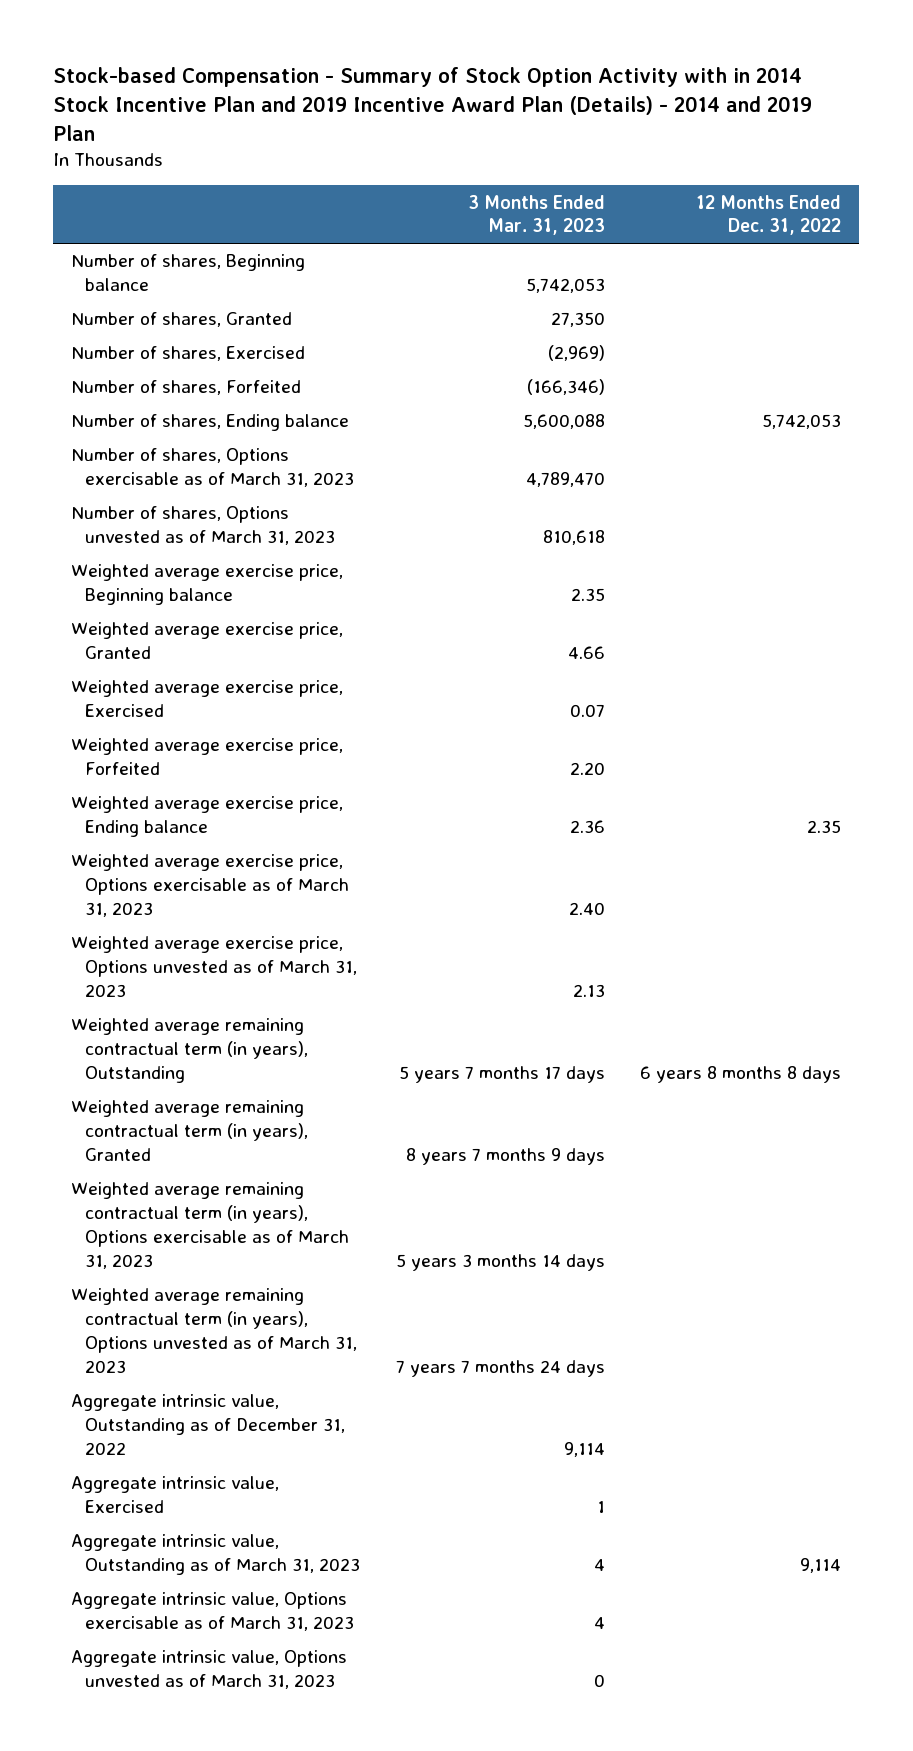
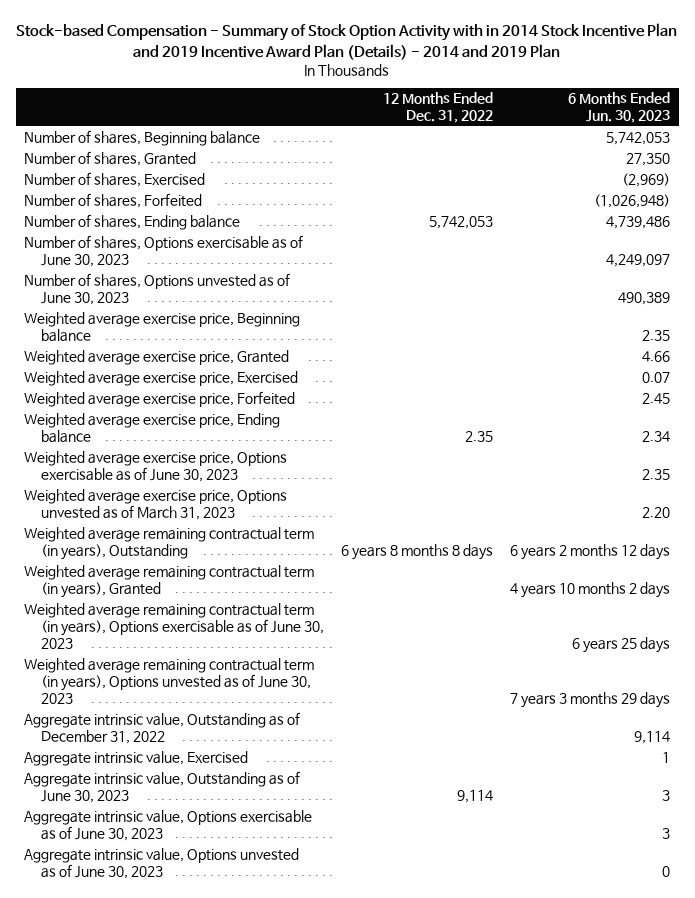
- | 3 Months Ended Mar. 31, 2023 | 12 Months Ended Dec. 31, 2022
+ | 12 Months Ended Dec. 31, 2022 | 6 Months Ended Jun. 30, 2023
- Number of shares, Options exercisable as of March 31, 2023 | 4,789,470 |
- Number of shares, Options unvested as of March 31, 2023 | 810,618 |
+ Number of shares, Options exercisable as of June 30, 2023 | | 4,249,097
+ Number of shares, Options unvested as of June 30, 2023 | | 490,389
- Weighted average exercise price, Options exercisable as of March 31, 2023 | 2.40 |
+ Weighted average exercise price, Options exercisable as of June 30, 2023 | | 2.35
- Weighted average remaining contractual term (in years), Options exercisable as of March 31, 2023 | 5 years 3 months 14 days |
- Weighted average remaining contractual term (in years), Options unvested as of March 31, 2023 | 7 years 7 months 24 days |
+ Weighted average remaining contractual term (in years), Options exercisable as of June 30, 2023 | | 6 years 25 days
+ Weighted average remaining contractual term (in years), Options unvested as of June 30, 2023 | | 7 years 3 months 29 days
- Aggregate intrinsic value, Outstanding as of March 31, 2023 | 4 | 9,114
- Aggregate intrinsic value, Options exercisable as of March 31, 2023 | 4 |
- Aggregate intrinsic value, Options unvested as of March 31, 2023 | 0 |
+ Aggregate intrinsic value, Outstanding as of June 30, 2023 | 9,114 | 3
+ Aggregate intrinsic value, Options exercisable as of June 30, 2023 | | 3
+ Aggregate intrinsic value, Options unvested as of June 30, 2023 | | 0

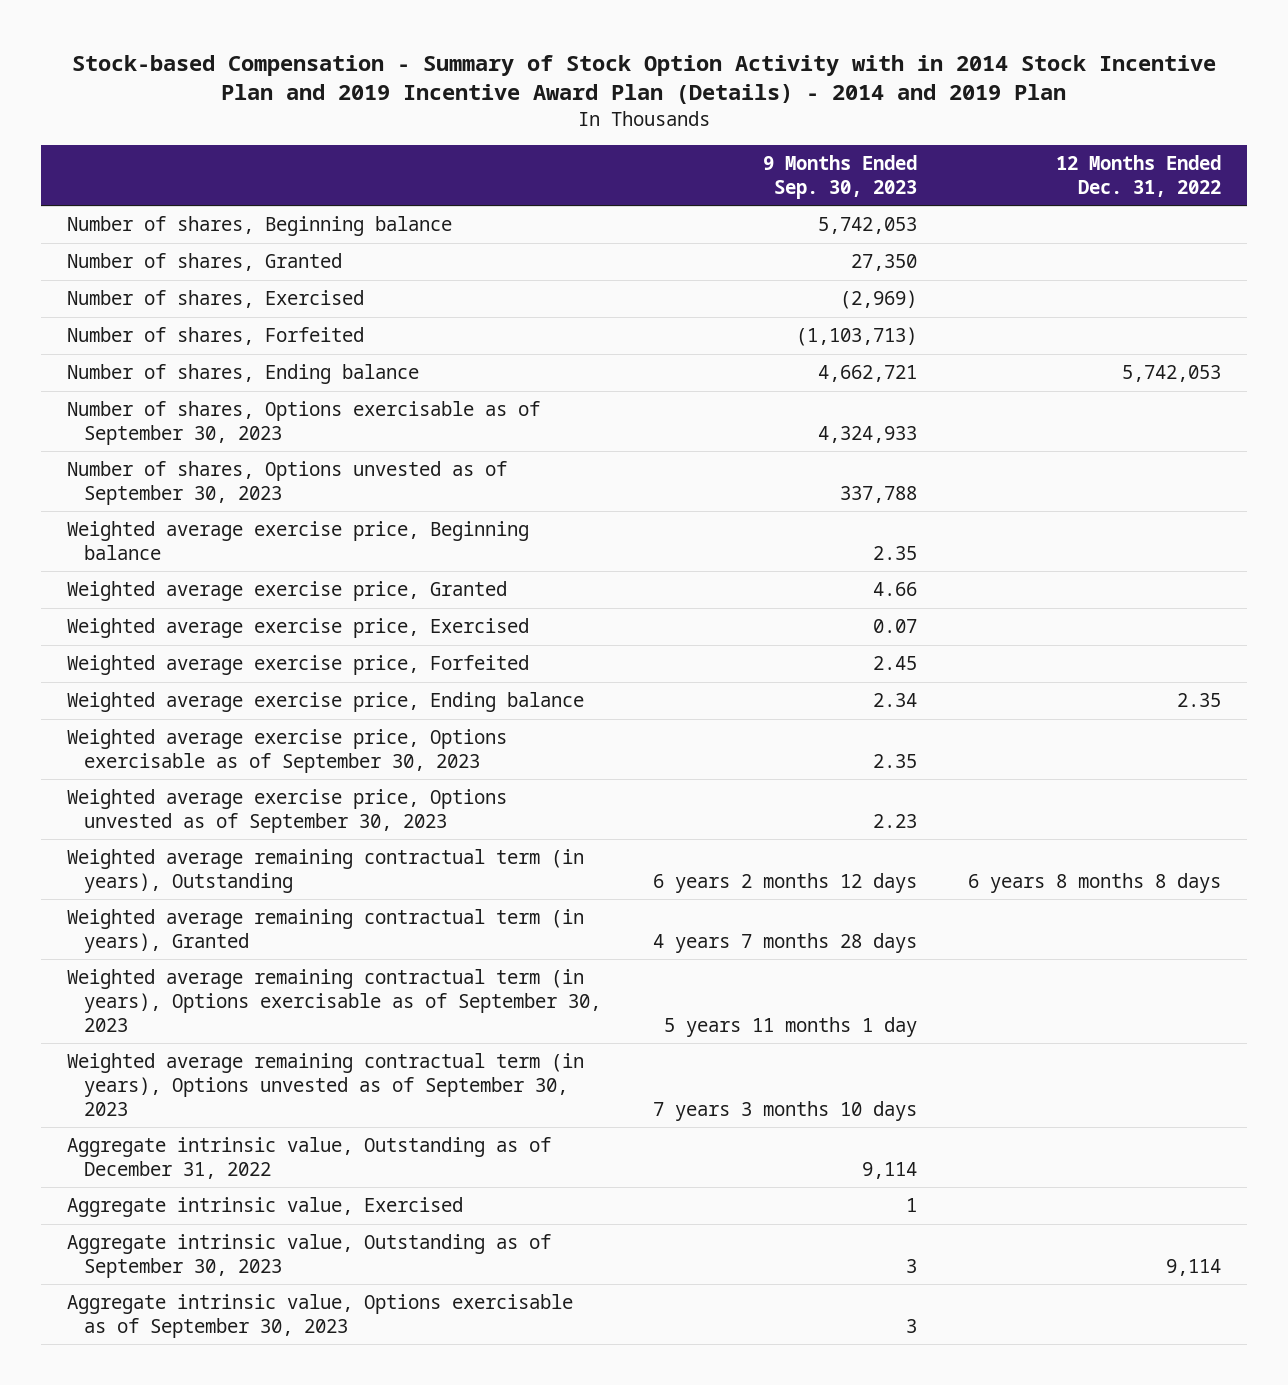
- | 12 Months Ended Dec. 31, 2022 | 6 Months Ended Jun. 30, 2023
+ | 9 Months Ended Sep. 30, 2023 | 12 Months Ended Dec. 31, 2022
- Number of shares, Options exercisable as of June 30, 2023 | | 4,249,097
- Number of shares, Options unvested as of June 30, 2023 | | 490,389
+ Number of shares, Options exercisable as of September 30, 2023 | 4,324,933 |
+ Number of shares, Options unvested as of September 30, 2023 | 337,788 |
- Weighted average exercise price, Options exercisable as of June 30, 2023 | | 2.35
- Weighted average exercise price, Options unvested as of March 31, 2023 | | 2.20
+ Weighted average exercise price, Options exercisable as of September 30, 2023 | 2.35 |
+ Weighted average exercise price, Options unvested as of September 30, 2023 | 2.23 |
- Weighted average remaining contractual term (in years), Options exercisable as of June 30, 2023 | | 6 years 25 days
- Weighted average remaining contractual term (in years), Options unvested as of June 30, 2023 | | 7 years 3 months 29 days
+ Weighted average remaining contractual term (in years), Options exercisable as of September 30, 2023 | 5 years 11 months 1 day |
+ Weighted average remaining contractual term (in years), Options unvested as of September 30, 2023 | 7 years 3 months 10 days |
- Aggregate intrinsic value, Outstanding as of June 30, 2023 | 9,114 | 3
- Aggregate intrinsic value, Options exercisable as of June 30, 2023 | | 3
- Aggregate intrinsic value, Options unvested as of June 30, 2023 | | 0
+ Aggregate intrinsic value, Outstanding as of September 30, 2023 | 3 | 9,114
+ Aggregate intrinsic value, Options exercisable as of September 30, 2023 | 3 |

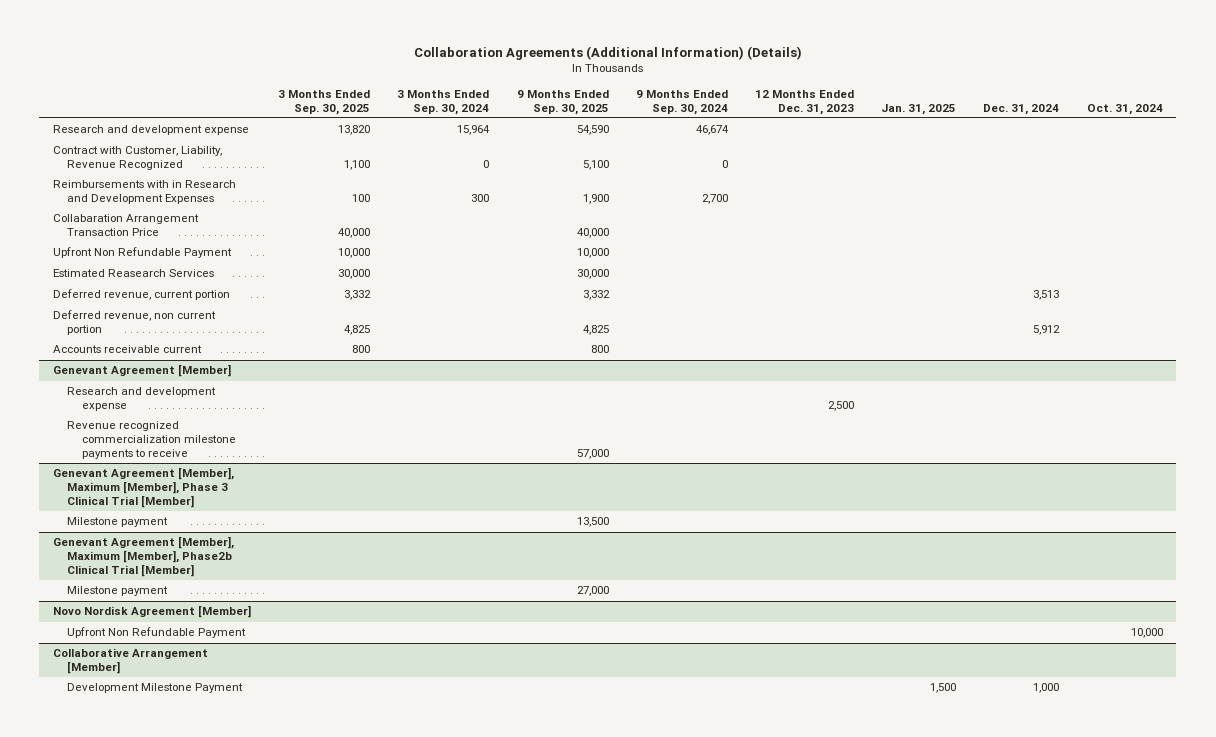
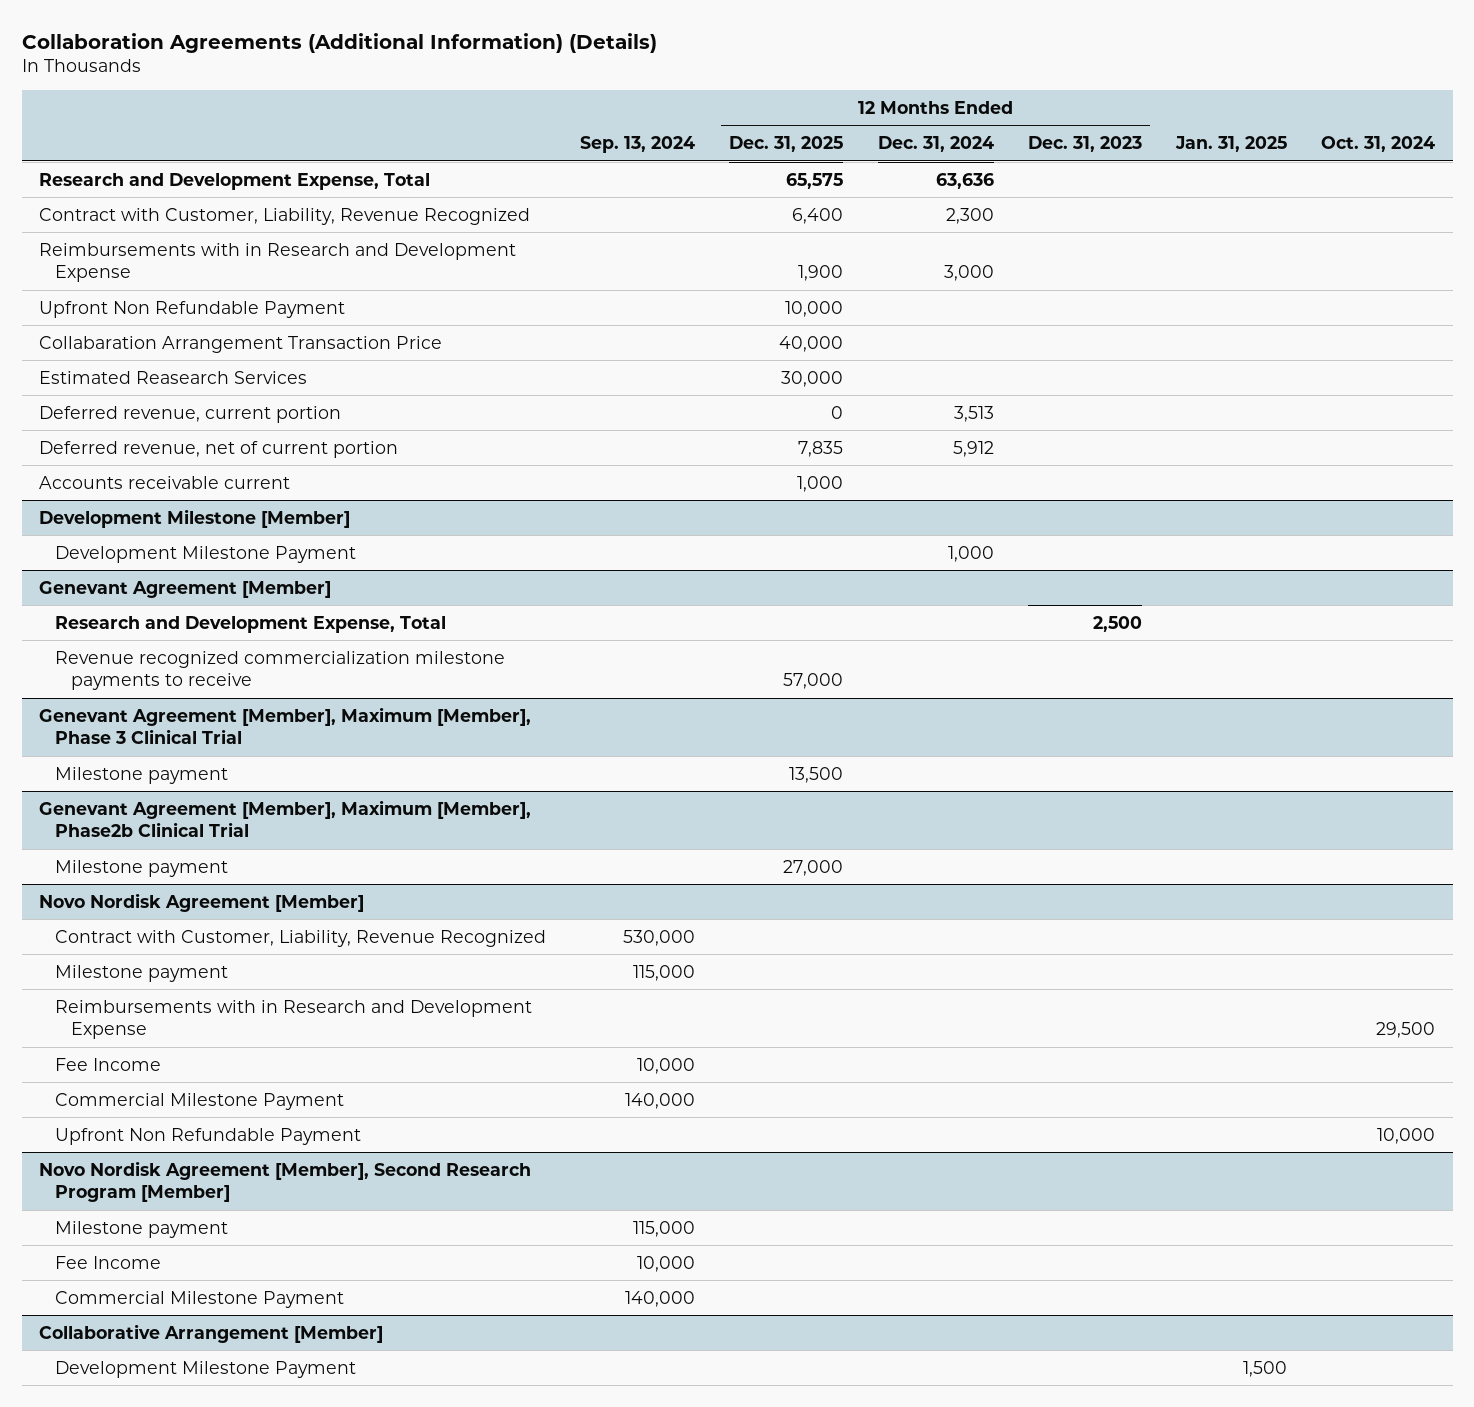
- | 3 Months Ended Sep. 30, 2025 | 3 Months Ended Sep. 30, 2024 | 9 Months Ended Sep. 30, 2025 | 9 Months Ended Sep. 30, 2024 | 12 Months Ended Dec. 31, 2023 | Jan. 31, 2025 | Dec. 31, 2024 | Oct. 31, 2024
+ | Sep. 13, 2024 | 12 Months Ended Dec. 31, 2025 | 12 Months Ended Dec. 31, 2024 | 12 Months Ended Dec. 31, 2023 | Jan. 31, 2025 | Oct. 31, 2024
- Research and development expense | 13,820 | 15,964 | 54,590 | 46,674 | | | |
+ Research and Development Expense, Total | | 65,575 | 63,636 | | |
- Reimbursements with in Research and Development Expenses | 100 | 300 | 1,900 | 2,700 | | | |
+ Reimbursements with in Research and Development Expense | | 1,900 | 3,000 | | |
moved down: Collabaration Arrangement Transaction Price | | 40,000 | | | |
- Deferred revenue, non current portion | 4,825 | | 4,825 | | | | 5,912 |
+ Deferred revenue, net of current portion | | 7,835 | 5,912 | | |
+ Development Milestone [Member]
+ Development Milestone Payment | | | 1,000 | | |
@ Genevant Agreement [Member]
- Research and development expense | | | | | 2,500 | | |
+ Research and Development Expense, Total | | | | 2,500 | |
- Genevant Agreement [Member], Maximum [Member], Phase 3 Clinical Trial [Member]
+ Genevant Agreement [Member], Maximum [Member], Phase 3 Clinical Trial
- Genevant Agreement [Member], Maximum [Member], Phase2b Clinical Trial [Member]
+ Genevant Agreement [Member], Maximum [Member], Phase2b Clinical Trial
@ Novo Nordisk Agreement [Member]
+ Contract with Customer, Liability, Revenue Recognized | 530,000 | | | | |
+ Milestone payment | 115,000 | | | | |
+ Reimbursements with in Research and Development Expense | | | | | | 29,500
+ Fee Income | 10,000 | | | | |
+ Commercial Milestone Payment | 140,000 | | | | |
+ Novo Nordisk Agreement [Member], Second Research Program [Member]
+ Milestone payment | 115,000 | | | | |
+ Fee Income | 10,000 | | | | |
+ Commercial Milestone Payment | 140,000 | | | | |

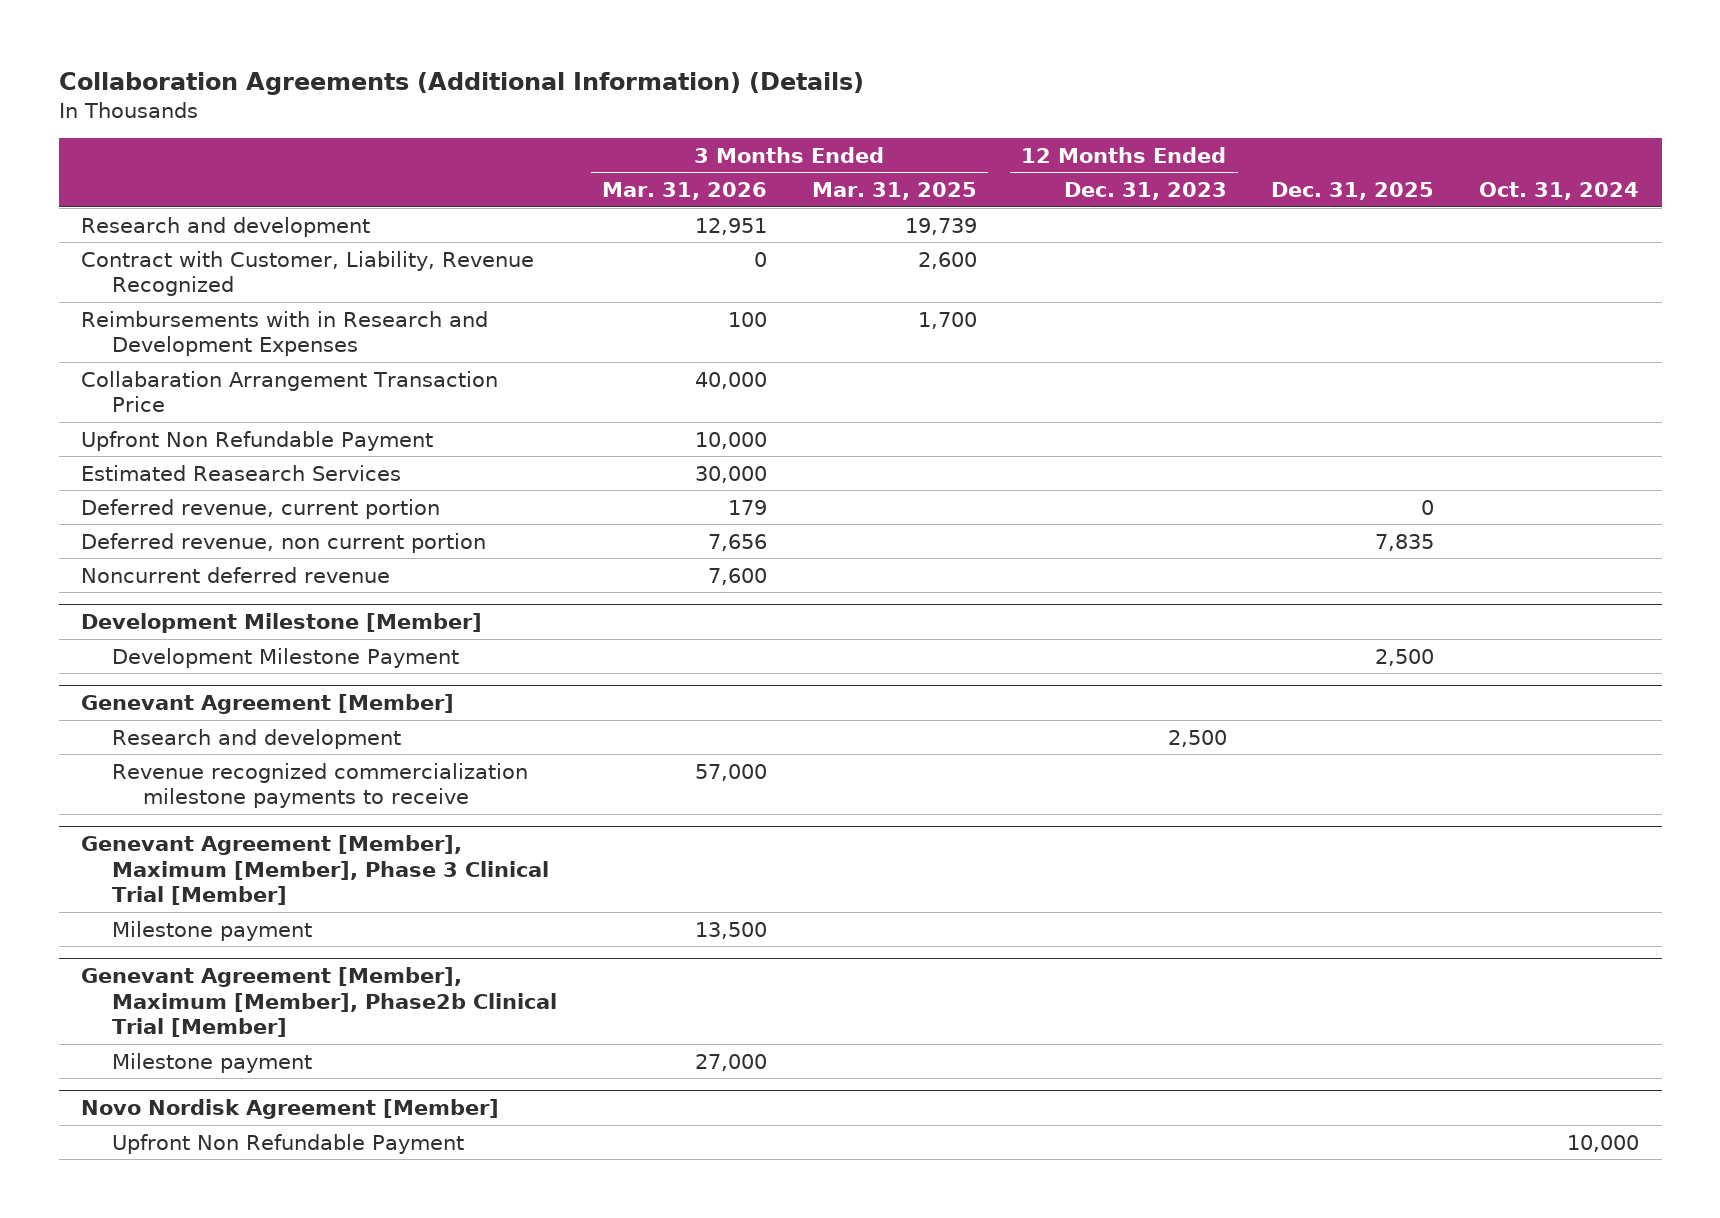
- | Sep. 13, 2024 | 12 Months Ended Dec. 31, 2025 | 12 Months Ended Dec. 31, 2024 | 12 Months Ended Dec. 31, 2023 | Jan. 31, 2025 | Oct. 31, 2024
+ | 3 Months Ended Mar. 31, 2026 | 3 Months Ended Mar. 31, 2025 | 12 Months Ended Dec. 31, 2023 | Dec. 31, 2025 | Oct. 31, 2024
- Research and Development Expense, Total | | 65,575 | 63,636 | | |
+ Research and development | 12,951 | 19,739 | | |
- Reimbursements with in Research and Development Expense | | 1,900 | 3,000 | | |
+ Reimbursements with in Research and Development Expenses | 100 | 1,700 | | |
moved down: Upfront Non Refundable Payment | 10,000 | | | |
- Deferred revenue, net of current portion | | 7,835 | 5,912 | | |
- Accounts receivable current | | 1,000 | | | |
+ Deferred revenue, non current portion | 7,656 | | | 7,835 |
+ Noncurrent deferred revenue | 7,600 | | | |
@ Genevant Agreement [Member]
- Research and Development Expense, Total | | | | 2,500 | |
+ Research and development | | | 2,500 | |
- Genevant Agreement [Member], Maximum [Member], Phase 3 Clinical Trial
+ Genevant Agreement [Member], Maximum [Member], Phase 3 Clinical Trial [Member]
- Genevant Agreement [Member], Maximum [Member], Phase2b Clinical Trial
+ Genevant Agreement [Member], Maximum [Member], Phase2b Clinical Trial [Member]
@ Novo Nordisk Agreement [Member]
- Contract with Customer, Liability, Revenue Recognized | 530,000 | | | | |
- Milestone payment | 115,000 | | | | |
- Reimbursements with in Research and Development Expense | | | | | | 29,500
- Fee Income | 10,000 | | | | |
- Commercial Milestone Payment | 140,000 | | | | |
- Novo Nordisk Agreement [Member], Second Research Program [Member]
- Milestone payment | 115,000 | | | | |
- Fee Income | 10,000 | | | | |
- Commercial Milestone Payment | 140,000 | | | | |
- Collaborative Arrangement [Member]
- Development Milestone Payment | | | | | 1,500 |

